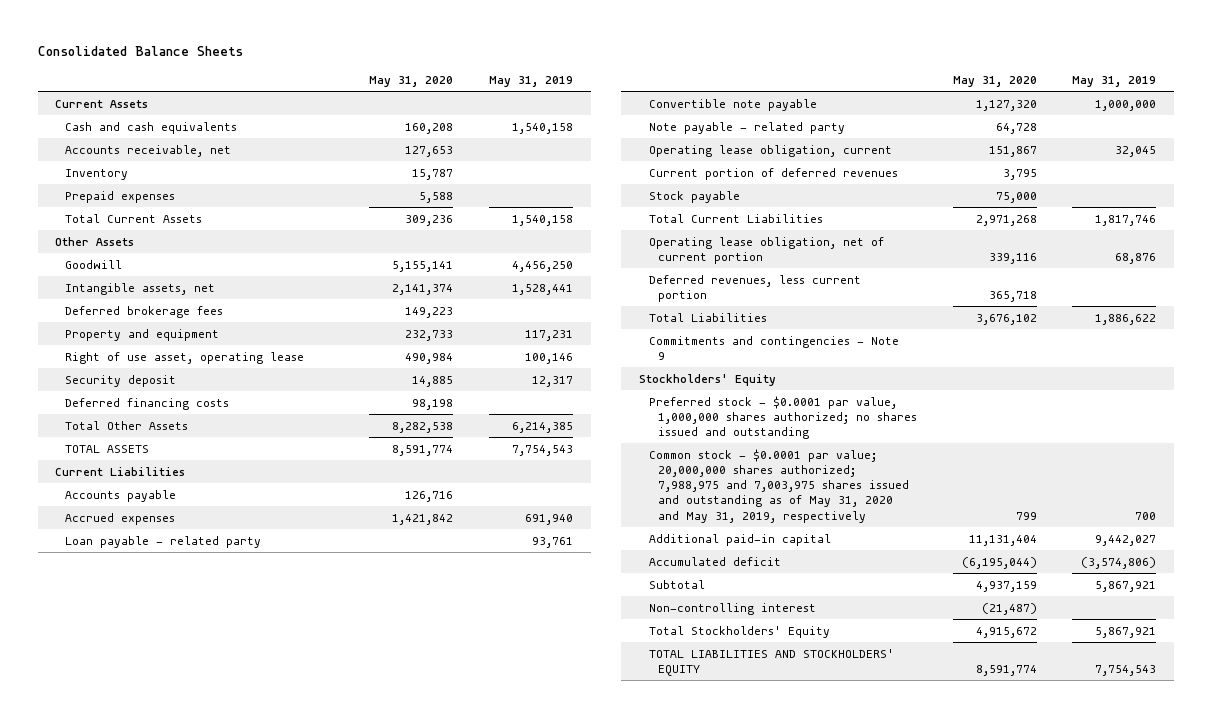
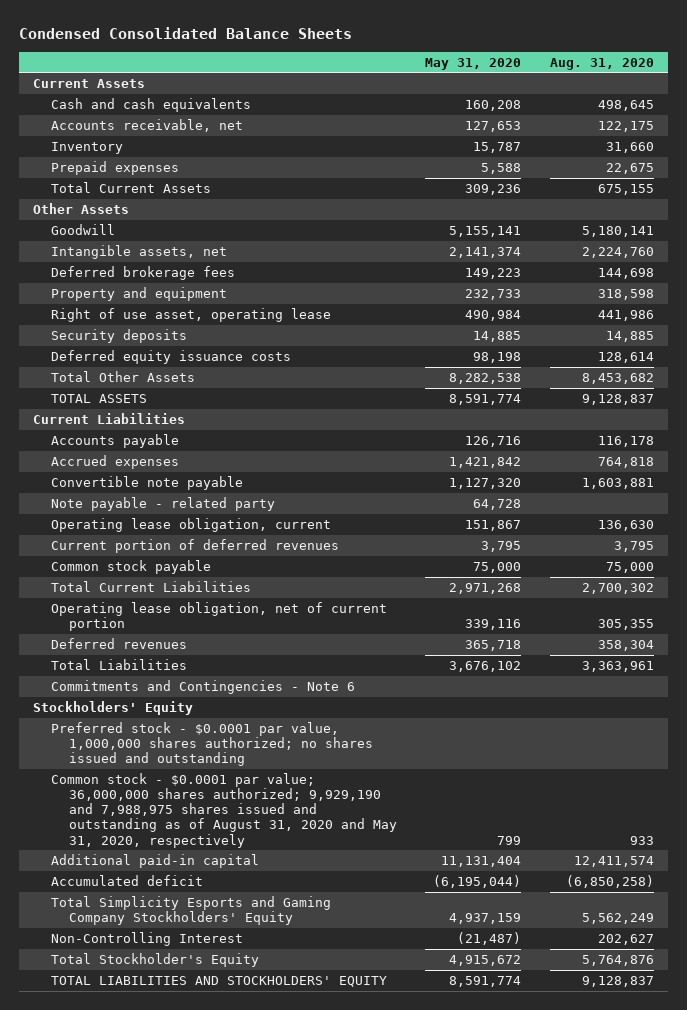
- Consolidated Balance Sheets
+ Condensed Consolidated Balance Sheets
- | May 31, 2020 | May 31, 2019
+ | May 31, 2020 | Aug. 31, 2020
- Security deposit | 14,885 | 12,317
- Deferred financing costs | 98,198 |
+ Security deposits | 14,885 | 14,885
+ Deferred equity issuance costs | 98,198 | 128,614
- Loan payable - related party | | 93,761
- Stock payable | 75,000 |
+ Common stock payable | 75,000 | 75,000
- Deferred revenues, less current portion | 365,718 |
+ Deferred revenues | 365,718 | 358,304
- Commitments and contingencies - Note 9
+ Commitments and Contingencies - Note 6
- Common stock - $0.0001 par value; 20,000,000 shares authorized; 7,988,975 and 7,003,975 shares issued and outstanding as of May 31, 2020 and May 31, 2019, respectively | 799 | 700
+ Common stock - $0.0001 par value; 36,000,000 shares authorized; 9,929,190 and 7,988,975 shares issued and outstanding as of August 31, 2020 and May 31, 2020, respectively | 799 | 933
- Subtotal | 4,937,159 | 5,867,921
- Non-controlling interest | (21,487) |
- Total Stockholders' Equity | 4,915,672 | 5,867,921
+ Total Simplicity Esports and Gaming Company Stockholders' Equity | 4,937,159 | 5,562,249
+ Non-Controlling Interest | (21,487) | 202,627
+ Total Stockholder's Equity | 4,915,672 | 5,764,876

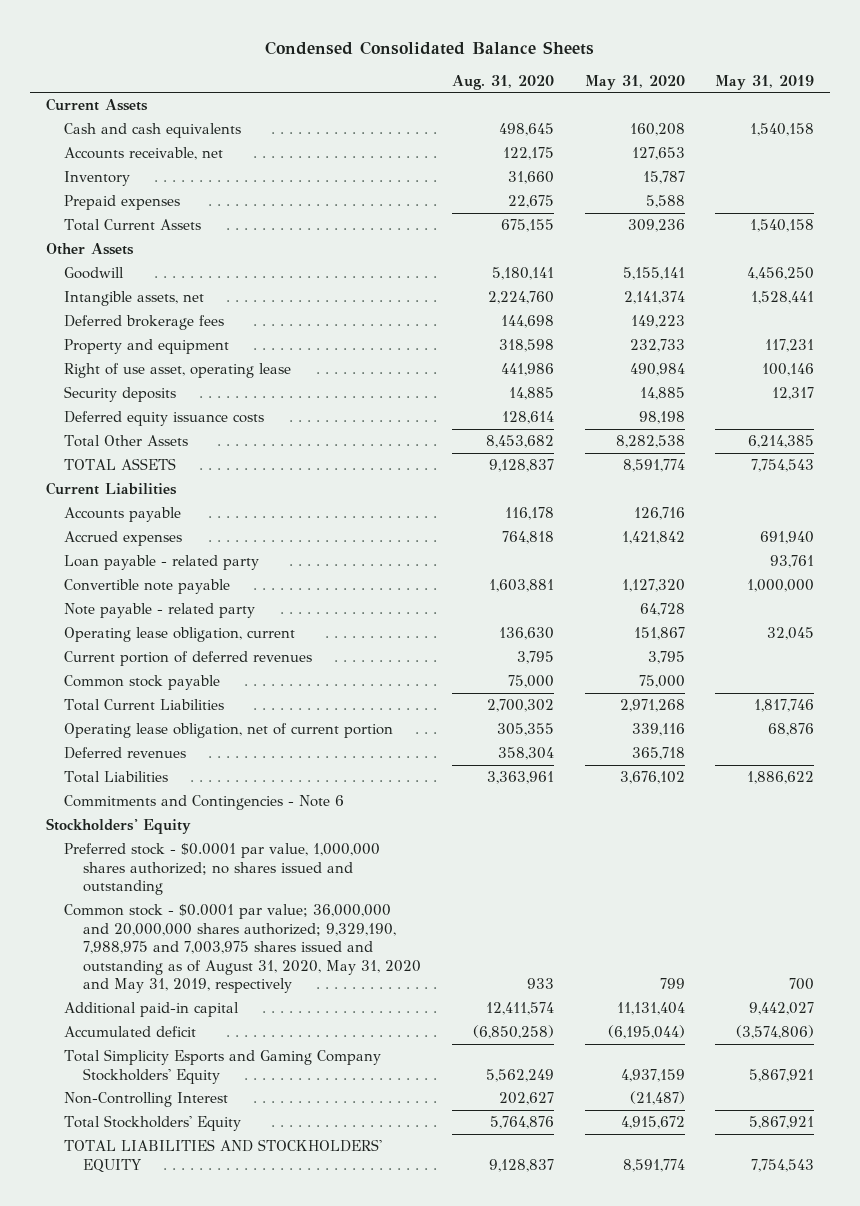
- | May 31, 2020 | Aug. 31, 2020
+ | Aug. 31, 2020 | May 31, 2020 | May 31, 2019
+ Loan payable - related party | | | 93,761
- Common stock - $0.0001 par value; 36,000,000 shares authorized; 9,929,190 and 7,988,975 shares issued and outstanding as of August 31, 2020 and May 31, 2020, respectively | 799 | 933
+ Common stock - $0.0001 par value; 36,000,000 and 20,000,000 shares authorized; 9,329,190, 7,988,975 and 7,003,975 shares issued and outstanding as of August 31, 2020, May 31, 2020 and May 31, 2019, respectively | 933 | 799 | 700
- Total Stockholder's Equity | 4,915,672 | 5,764,876
+ Total Stockholders' Equity | 5,764,876 | 4,915,672 | 5,867,921

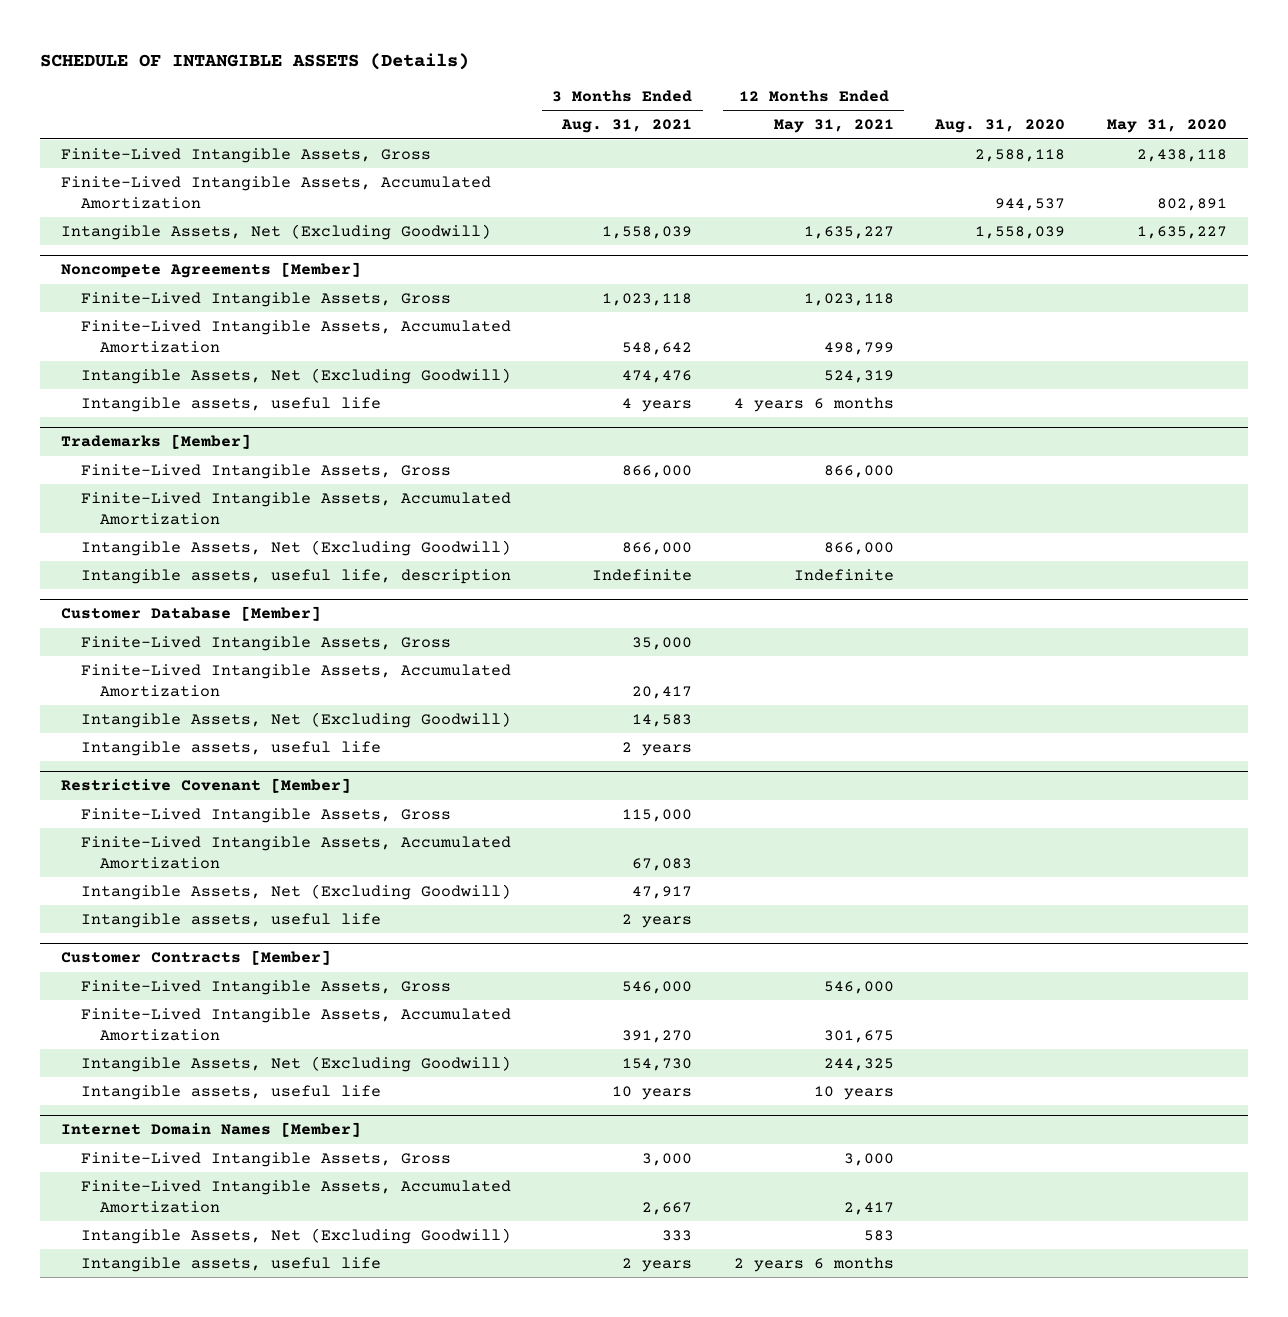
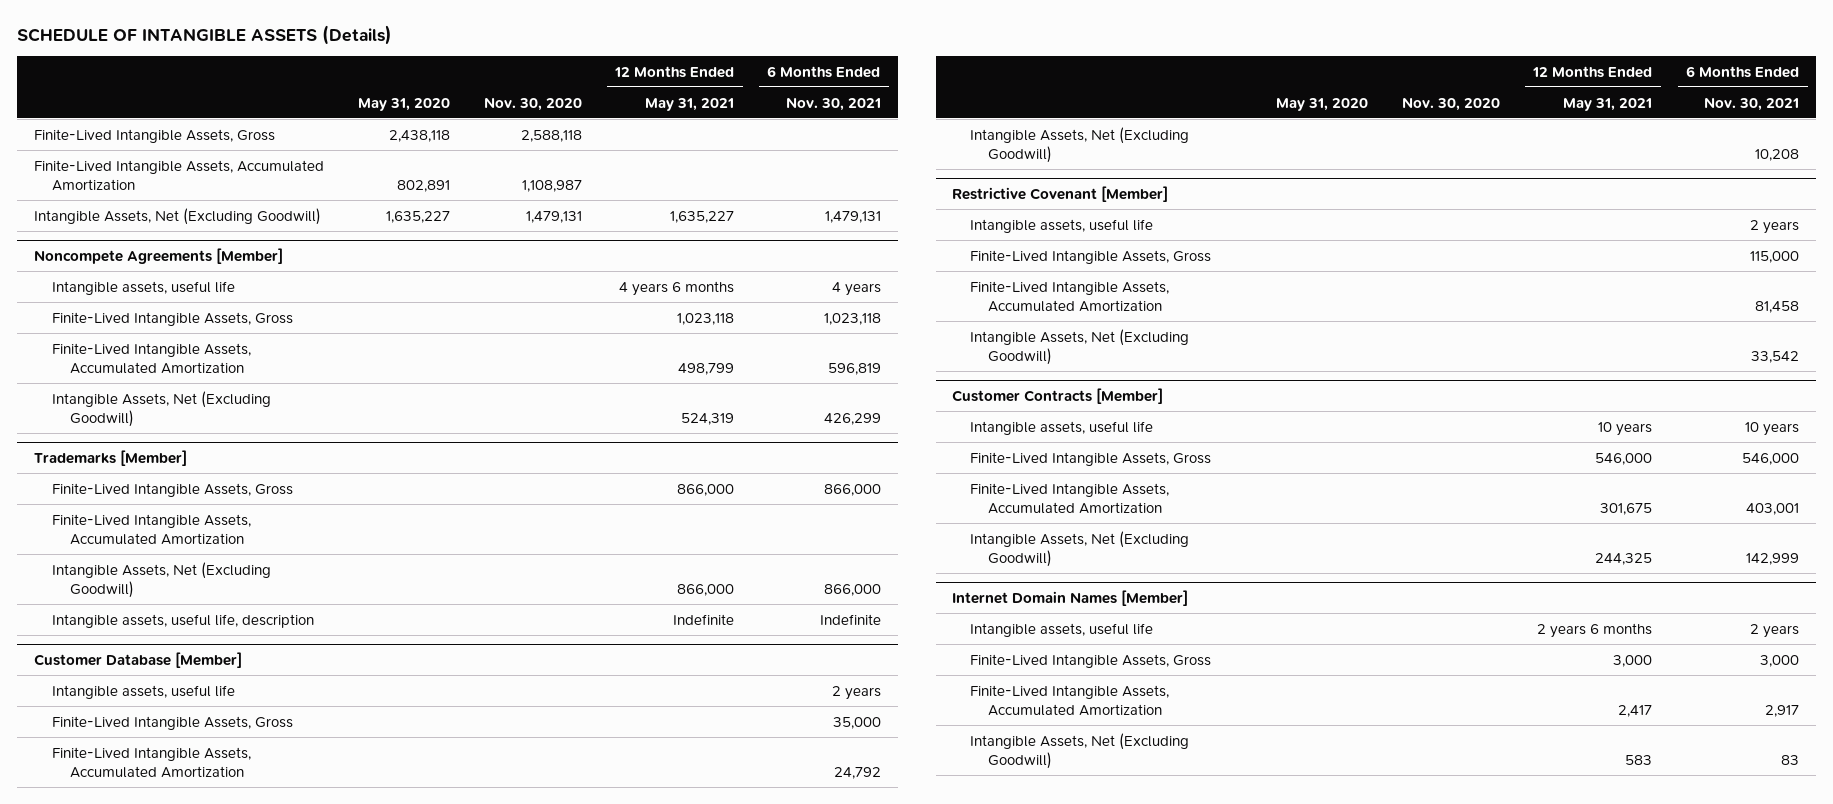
- | 3 Months Ended Aug. 31, 2021 | 12 Months Ended May 31, 2021 | Aug. 31, 2020 | May 31, 2020
+ | May 31, 2020 | Nov. 30, 2020 | 12 Months Ended May 31, 2021 | 6 Months Ended Nov. 30, 2021
@ Noncompete Agreements [Member]
moved up: Intangible assets, useful life | | | 4 years 6 months | 4 years
@ Customer Database [Member]
moved up: Intangible assets, useful life | | | | 2 years
@ Restrictive Covenant [Member]
moved up: Intangible assets, useful life | | | | 2 years
@ Customer Contracts [Member]
moved up: Intangible assets, useful life | | | 10 years | 10 years
@ Internet Domain Names [Member]
moved up: Intangible assets, useful life | | | 2 years 6 months | 2 years

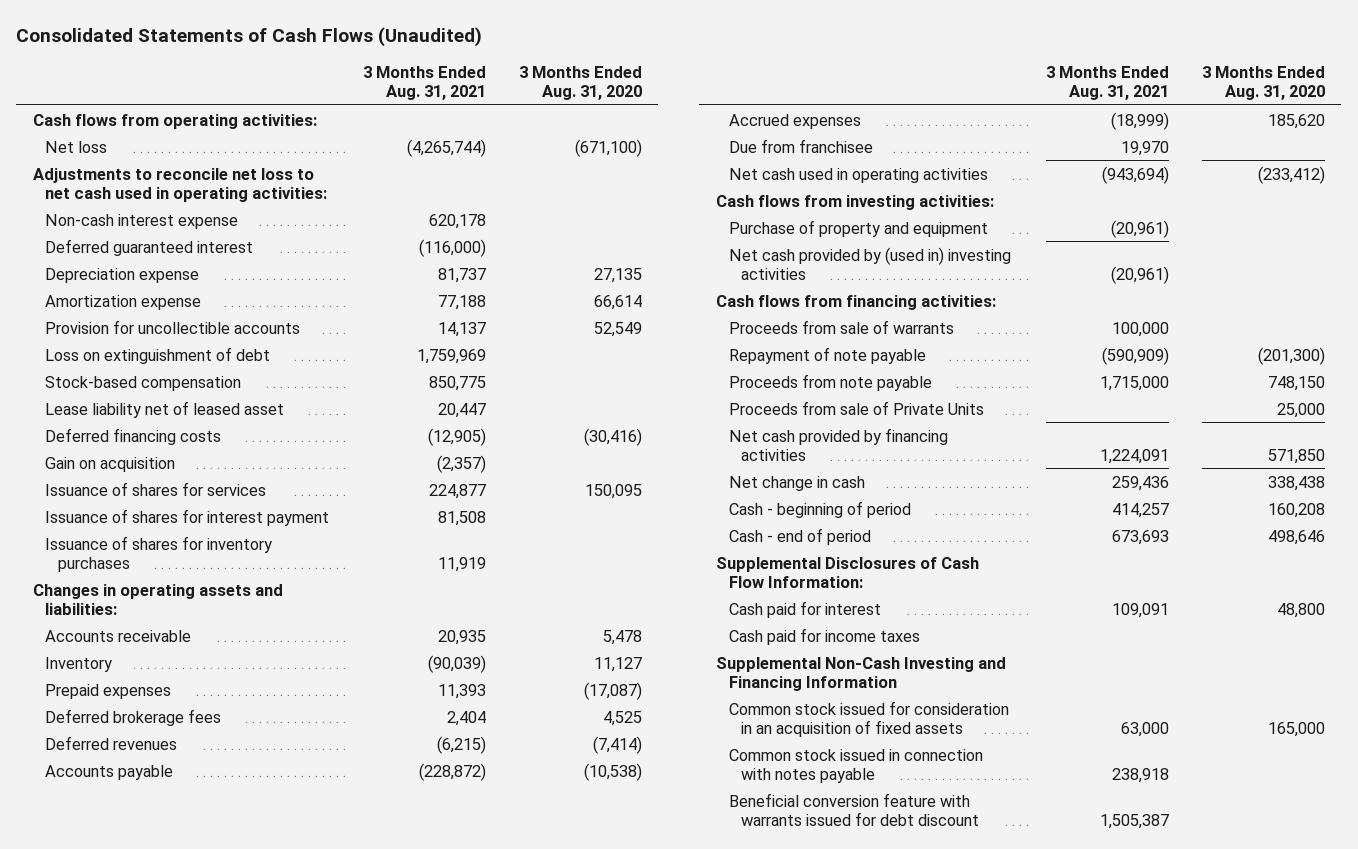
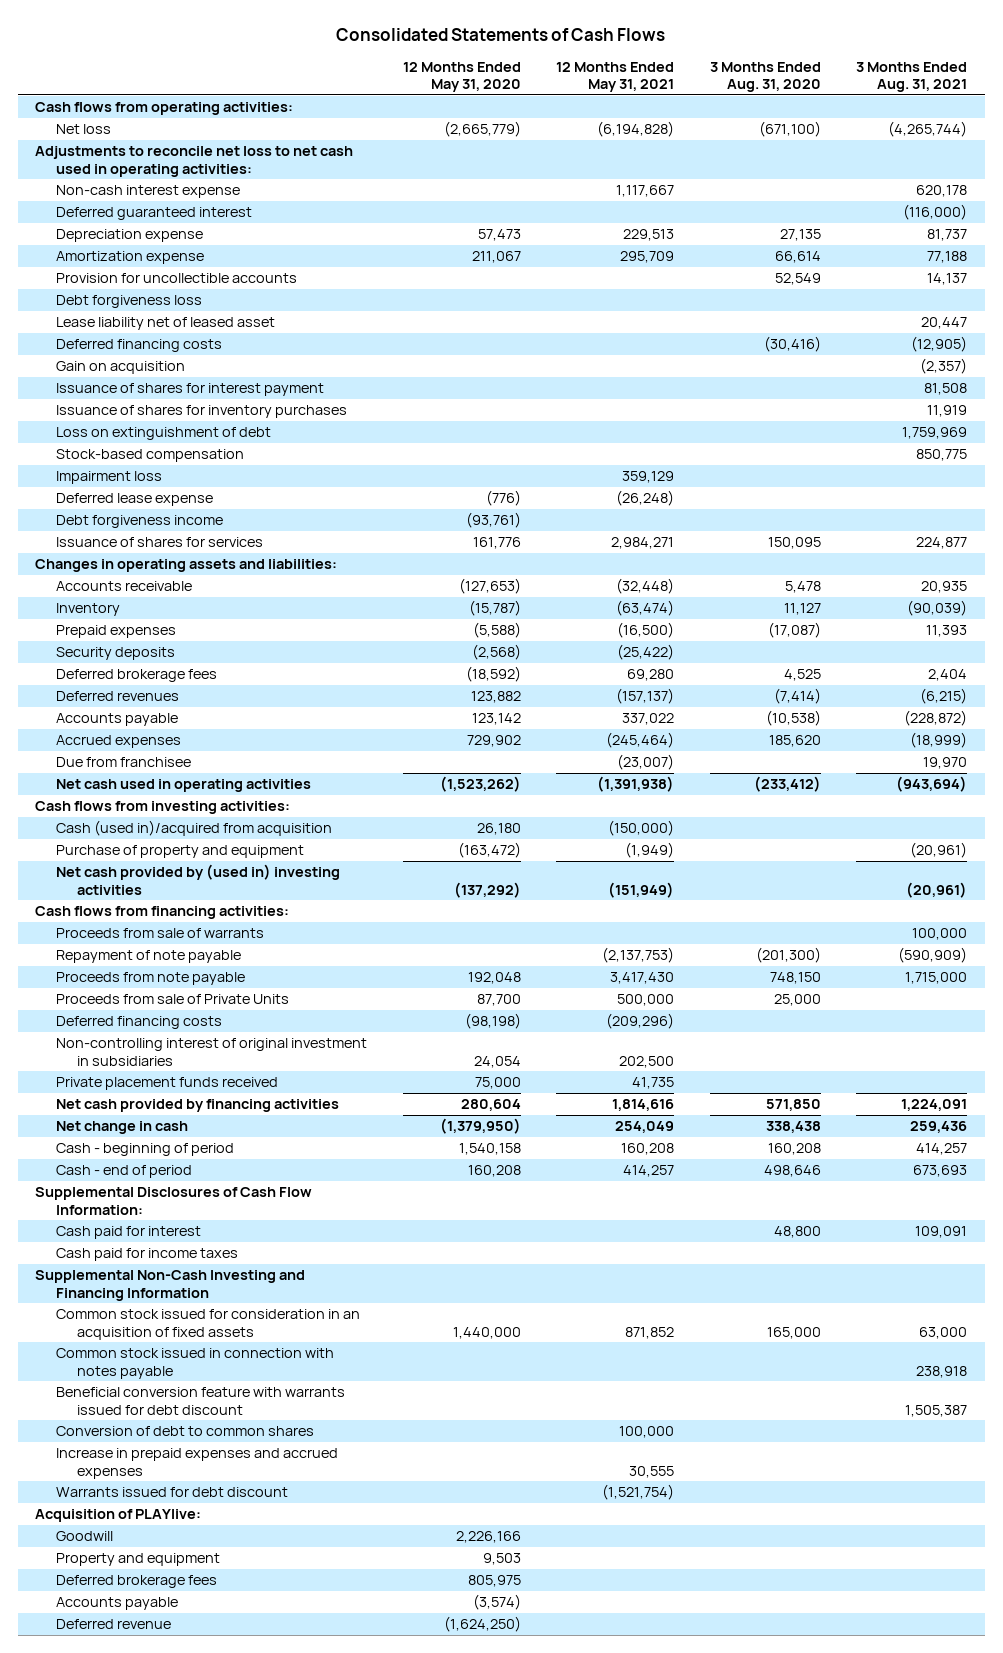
- Consolidated Statements of Cash Flows (Unaudited)
+ Consolidated Statements of Cash Flows
- | 3 Months Ended Aug. 31, 2021 | 3 Months Ended Aug. 31, 2020
+ | 12 Months Ended May 31, 2020 | 12 Months Ended May 31, 2021 | 3 Months Ended Aug. 31, 2020 | 3 Months Ended Aug. 31, 2021
+ Debt forgiveness loss
moved down: Loss on extinguishment of debt | | | | 1,759,969
moved down: Stock-based compensation | | | | 850,775
+ Impairment loss | | 359,129 | |
+ Deferred lease expense | (776) | (26,248) | |
+ Debt forgiveness income | (93,761) | | |
moved down: Issuance of shares for services | 161,776 | 2,984,271 | 150,095 | 224,877
+ Security deposits | (2,568) | (25,422) | |
+ Cash (used in)/acquired from acquisition | 26,180 | (150,000) | |
+ Deferred financing costs | (98,198) | (209,296) | |
+ Non-controlling interest of original investment in subsidiaries | 24,054 | 202,500 | |
+ Private placement funds received | 75,000 | 41,735 | |
+ Conversion of debt to common shares | | 100,000 | |
+ Increase in prepaid expenses and accrued expenses | | 30,555 | |
+ Warrants issued for debt discount | | (1,521,754) | |
+ Acquisition of PLAYlive:
+ Goodwill | 2,226,166 | | |
+ Property and equipment | 9,503 | | |
+ Deferred brokerage fees | 805,975 | | |
+ Accounts payable | (3,574) | | |
+ Deferred revenue | (1,624,250) | | |

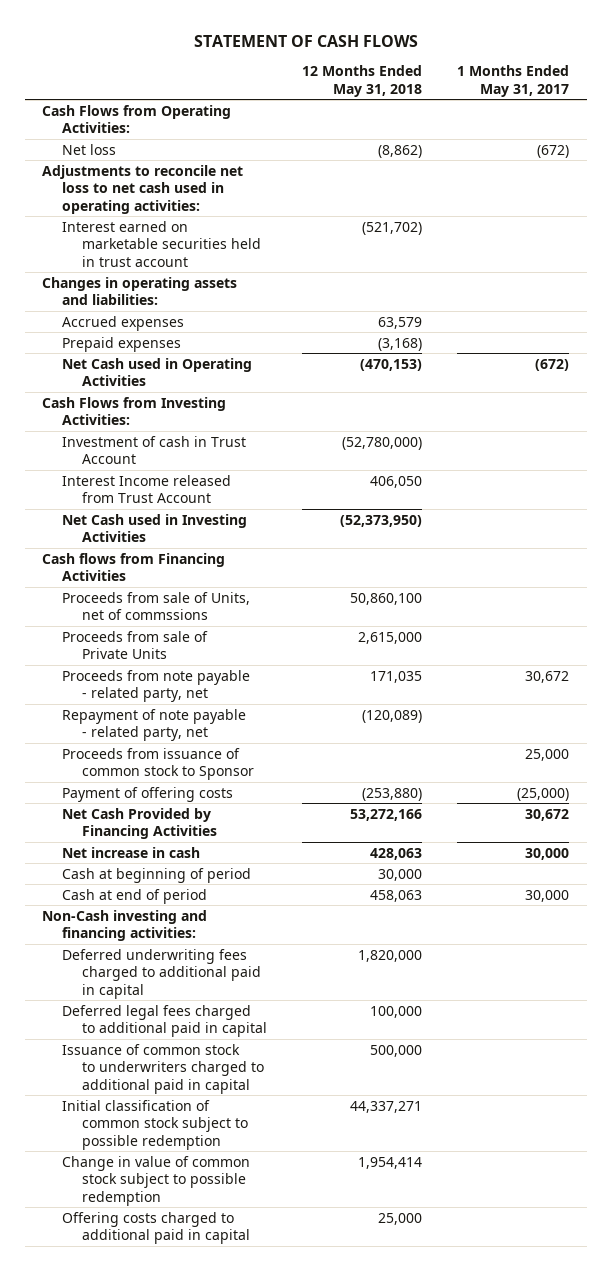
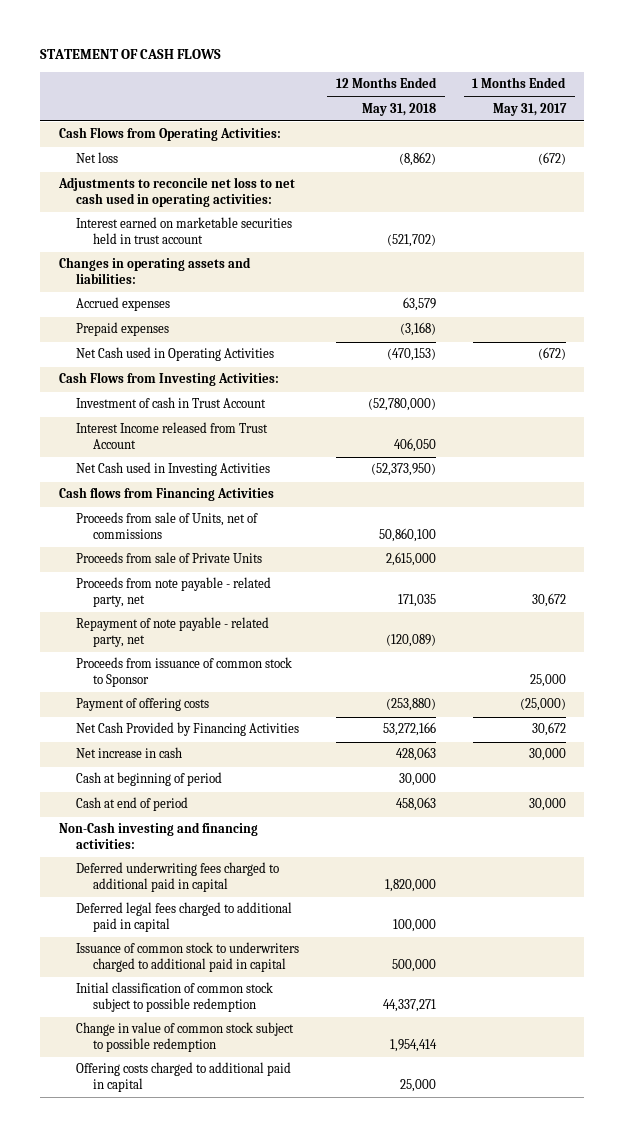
- Proceeds from sale of Units, net of commssions | 50,860,100 |
+ Proceeds from sale of Units, net of commissions | 50,860,100 |

